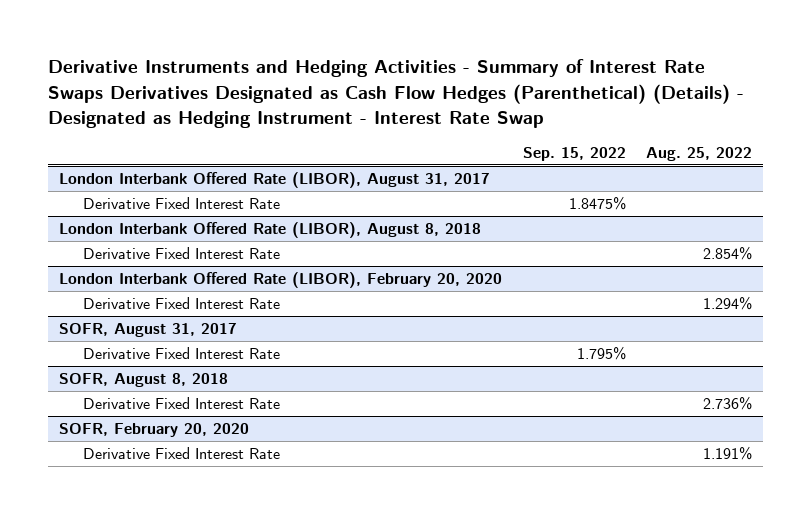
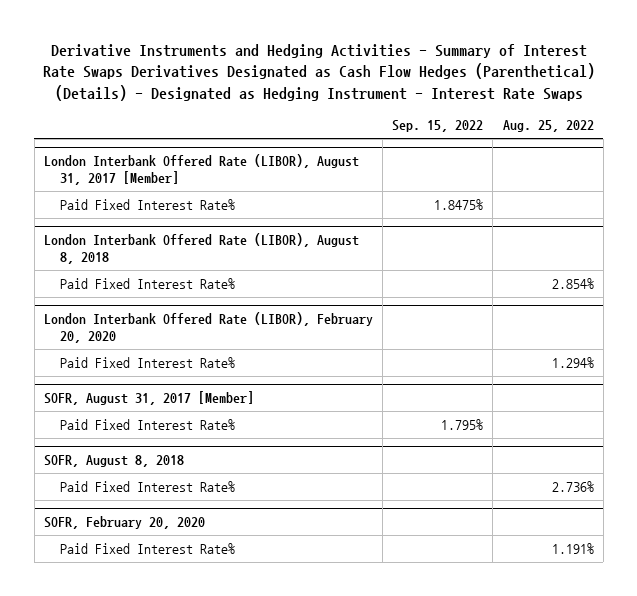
- Derivative Instruments and Hedging Activities - Summary of Interest Rate Swaps Derivatives Designated as Cash Flow Hedges (Parenthetical) (Details) - Designated as Hedging Instrument - Interest Rate Swap
+ Derivative Instruments and Hedging Activities - Summary of Interest Rate Swaps Derivatives Designated as Cash Flow Hedges (Parenthetical) (Details) - Designated as Hedging Instrument - Interest Rate Swaps
- London Interbank Offered Rate (LIBOR), August 31, 2017
- Derivative Fixed Interest Rate | 1.8475% |
+ London Interbank Offered Rate (LIBOR), August 31, 2017 [Member]
+ Paid Fixed Interest Rate% | 1.8475% |
@ London Interbank Offered Rate (LIBOR), August 8, 2018
- Derivative Fixed Interest Rate | | 2.854%
+ Paid Fixed Interest Rate% | | 2.854%
@ London Interbank Offered Rate (LIBOR), February 20, 2020
- Derivative Fixed Interest Rate | | 1.294%
- SOFR, August 31, 2017
- Derivative Fixed Interest Rate | 1.795% |
@ London Interbank Offered Rate (LIBOR), February 20, 2020
+ Paid Fixed Interest Rate% | | 1.294%
+ SOFR, August 31, 2017 [Member]
+ Paid Fixed Interest Rate% | 1.795% |
@ SOFR, August 8, 2018
- Derivative Fixed Interest Rate | | 2.736%
+ Paid Fixed Interest Rate% | | 2.736%
@ SOFR, February 20, 2020
- Derivative Fixed Interest Rate | | 1.191%
+ Paid Fixed Interest Rate% | | 1.191%

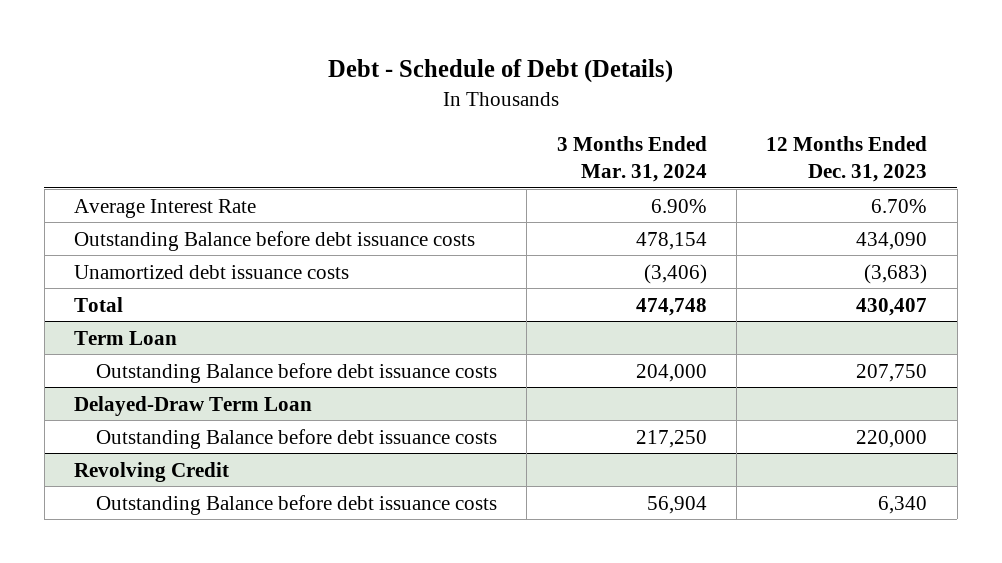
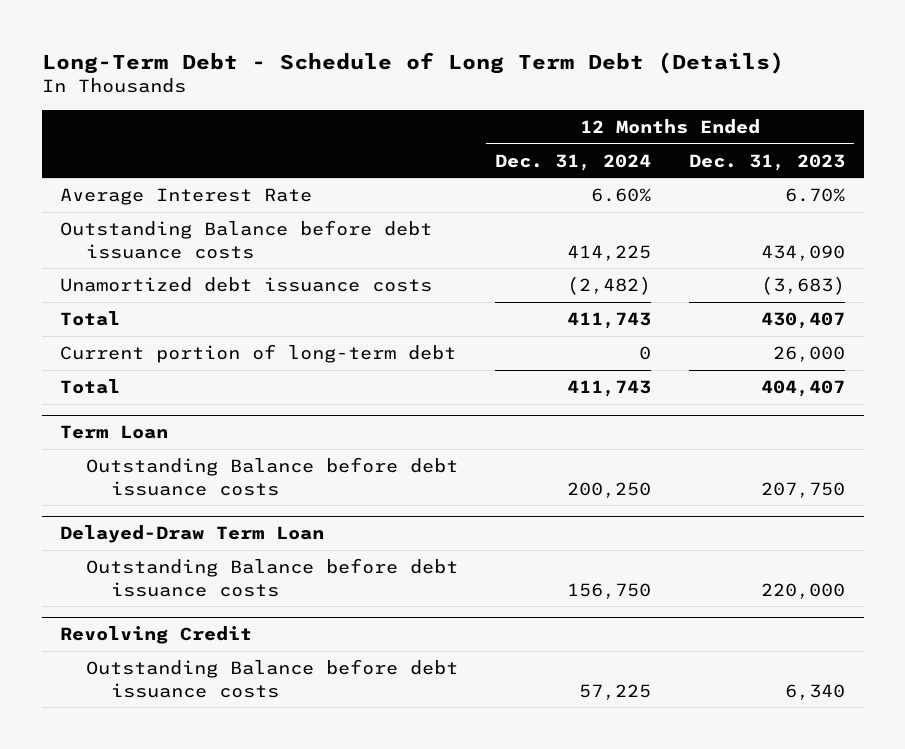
- Debt - Schedule of Debt (Details)
+ Long-Term Debt - Schedule of Long Term Debt (Details)
- | 3 Months Ended Mar. 31, 2024 | 12 Months Ended Dec. 31, 2023
+ | 12 Months Ended Dec. 31, 2024 | 12 Months Ended Dec. 31, 2023
+ Current portion of long-term debt | 0 | 26,000
+ Total | 411,743 | 404,407

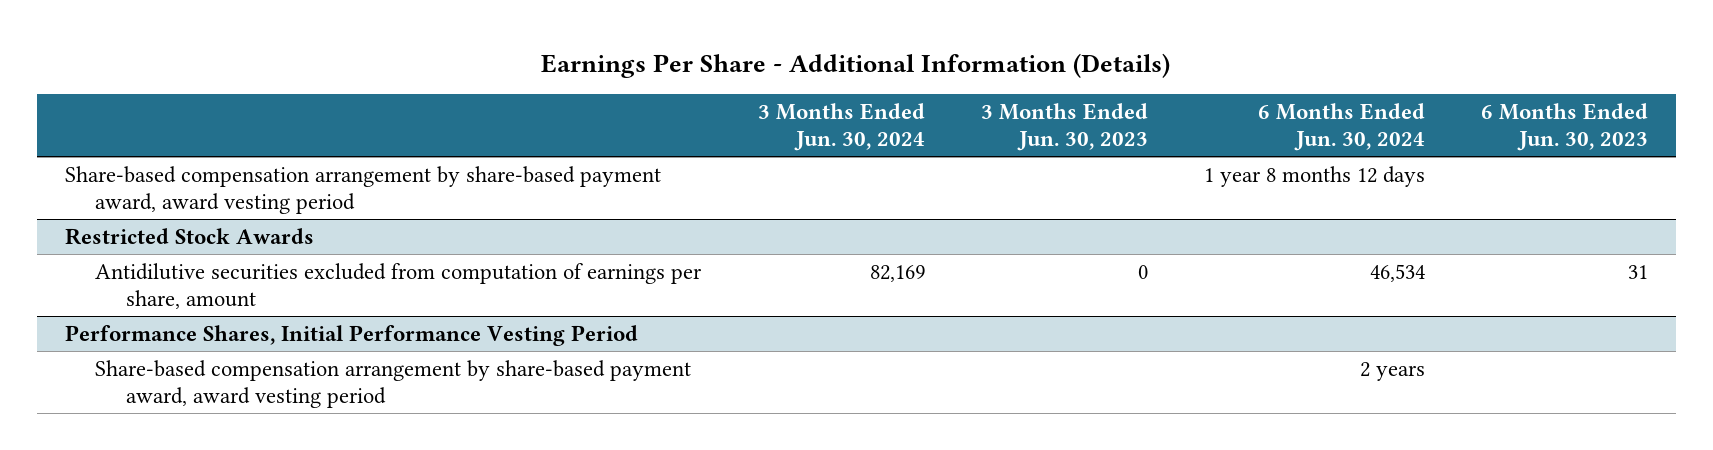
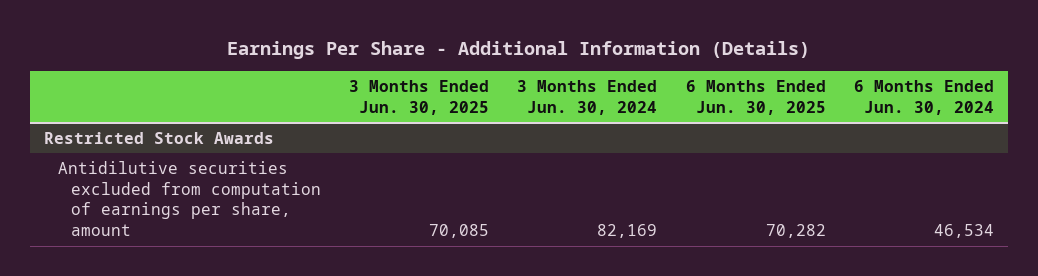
- | 3 Months Ended Jun. 30, 2024 | 3 Months Ended Jun. 30, 2023 | 6 Months Ended Jun. 30, 2024 | 6 Months Ended Jun. 30, 2023
+ | 3 Months Ended Jun. 30, 2025 | 3 Months Ended Jun. 30, 2024 | 6 Months Ended Jun. 30, 2025 | 6 Months Ended Jun. 30, 2024
- Share-based compensation arrangement by share-based payment award, award vesting period | | | 1 year 8 months 12 days |
- Performance Shares, Initial Performance Vesting Period
- Share-based compensation arrangement by share-based payment award, award vesting period | | | 2 years |

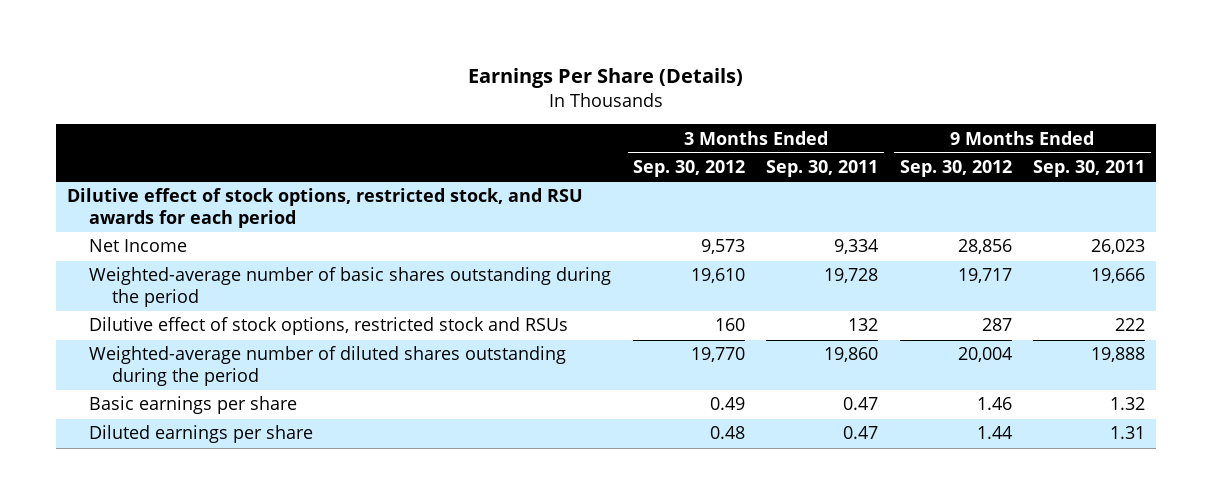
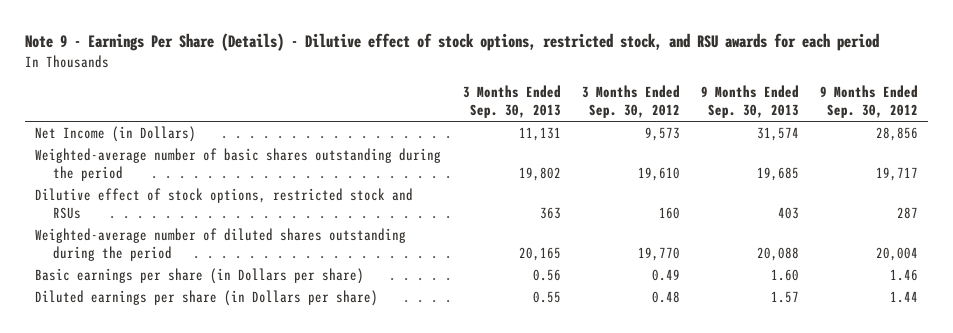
- Earnings Per Share (Details)
+ Note 9 - Earnings Per Share (Details) - Dilutive effect of stock options, restricted stock, and RSU awards for each period
- | 3 Months Ended Sep. 30, 2012 | 3 Months Ended Sep. 30, 2011 | 9 Months Ended Sep. 30, 2012 | 9 Months Ended Sep. 30, 2011
+ | 3 Months Ended Sep. 30, 2013 | 3 Months Ended Sep. 30, 2012 | 9 Months Ended Sep. 30, 2013 | 9 Months Ended Sep. 30, 2012
- Dilutive effect of stock options, restricted stock, and RSU awards for each period
- Net Income | 9,573 | 9,334 | 28,856 | 26,023
+ Net Income (in Dollars) | 11,131 | 9,573 | 31,574 | 28,856
- Basic earnings per share | 0.49 | 0.47 | 1.46 | 1.32
- Diluted earnings per share | 0.48 | 0.47 | 1.44 | 1.31
+ Basic earnings per share (in Dollars per share) | 0.56 | 0.49 | 1.60 | 1.46
+ Diluted earnings per share (in Dollars per share) | 0.55 | 0.48 | 1.57 | 1.44

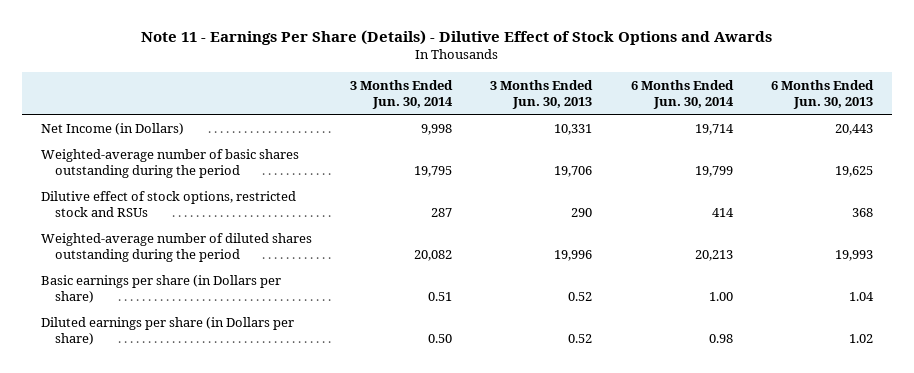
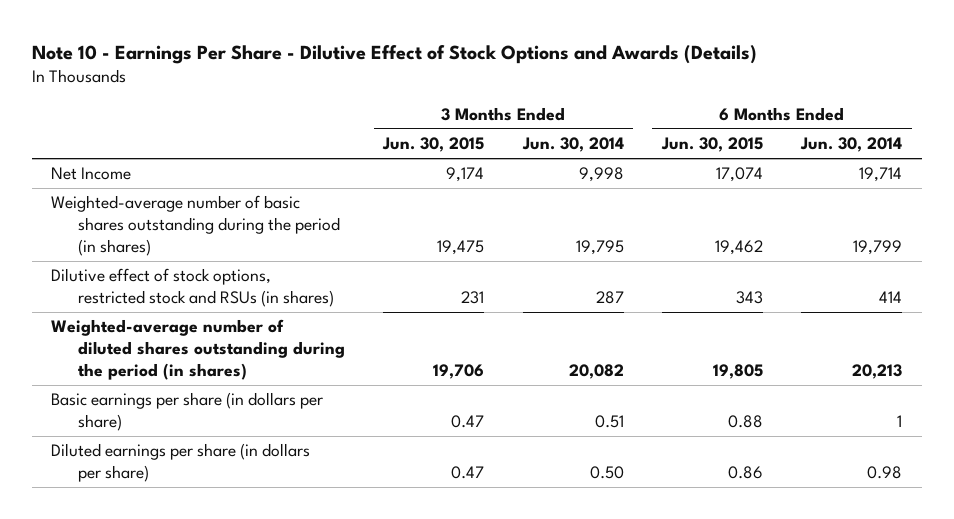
- Note 11 - Earnings Per Share (Details) - Dilutive Effect of Stock Options and Awards
+ Note 10 - Earnings Per Share - Dilutive Effect of Stock Options and Awards (Details)
- | 3 Months Ended Jun. 30, 2014 | 3 Months Ended Jun. 30, 2013 | 6 Months Ended Jun. 30, 2014 | 6 Months Ended Jun. 30, 2013
+ | 3 Months Ended Jun. 30, 2015 | 3 Months Ended Jun. 30, 2014 | 6 Months Ended Jun. 30, 2015 | 6 Months Ended Jun. 30, 2014
- Net Income (in Dollars) | 9,998 | 10,331 | 19,714 | 20,443
- Weighted-average number of basic shares outstanding during the period | 19,795 | 19,706 | 19,799 | 19,625
- Dilutive effect of stock options, restricted stock and RSUs | 287 | 290 | 414 | 368
- Weighted-average number of diluted shares outstanding during the period | 20,082 | 19,996 | 20,213 | 19,993
- Basic earnings per share (in Dollars per share) | 0.51 | 0.52 | 1.00 | 1.04
- Diluted earnings per share (in Dollars per share) | 0.50 | 0.52 | 0.98 | 1.02
+ Net Income | 9,174 | 9,998 | 17,074 | 19,714
+ Weighted-average number of basic shares outstanding during the period (in shares) | 19,475 | 19,795 | 19,462 | 19,799
+ Dilutive effect of stock options, restricted stock and RSUs (in shares) | 231 | 287 | 343 | 414
+ Weighted-average number of diluted shares outstanding during the period (in shares) | 19,706 | 20,082 | 19,805 | 20,213
+ Basic earnings per share (in dollars per share) | 0.47 | 0.51 | 0.88 | 1
+ Diluted earnings per share (in dollars per share) | 0.47 | 0.50 | 0.86 | 0.98

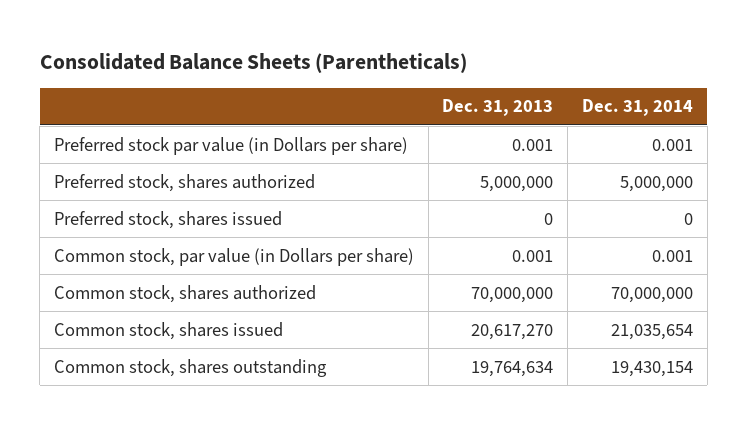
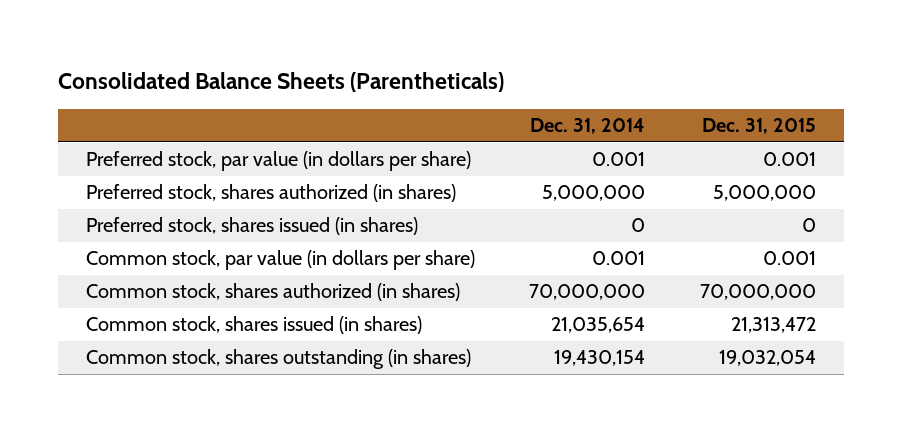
- | Dec. 31, 2013 | Dec. 31, 2014
+ | Dec. 31, 2014 | Dec. 31, 2015
- Preferred stock par value (in Dollars per share) | 0.001 | 0.001
- Preferred stock, shares authorized | 5,000,000 | 5,000,000
- Preferred stock, shares issued | 0 | 0
- Common stock, par value (in Dollars per share) | 0.001 | 0.001
- Common stock, shares authorized | 70,000,000 | 70,000,000
- Common stock, shares issued | 20,617,270 | 21,035,654
- Common stock, shares outstanding | 19,764,634 | 19,430,154
+ Preferred stock, par value (in dollars per share) | 0.001 | 0.001
+ Preferred stock, shares authorized (in shares) | 5,000,000 | 5,000,000
+ Preferred stock, shares issued (in shares) | 0 | 0
+ Common stock, par value (in dollars per share) | 0.001 | 0.001
+ Common stock, shares authorized (in shares) | 70,000,000 | 70,000,000
+ Common stock, shares issued (in shares) | 21,035,654 | 21,313,472
+ Common stock, shares outstanding (in shares) | 19,430,154 | 19,032,054

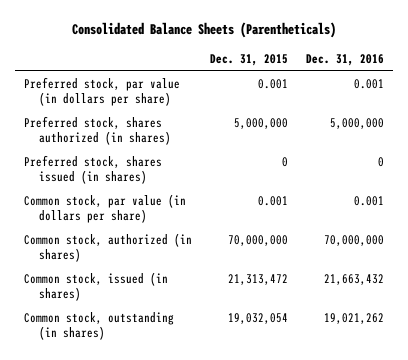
- | Dec. 31, 2014 | Dec. 31, 2015
+ | Dec. 31, 2015 | Dec. 31, 2016
- Common stock, shares authorized (in shares) | 70,000,000 | 70,000,000
- Common stock, shares issued (in shares) | 21,035,654 | 21,313,472
- Common stock, shares outstanding (in shares) | 19,430,154 | 19,032,054
+ Common stock, authorized (in shares) | 70,000,000 | 70,000,000
+ Common stock, issued (in shares) | 21,313,472 | 21,663,432
+ Common stock, outstanding (in shares) | 19,032,054 | 19,021,262

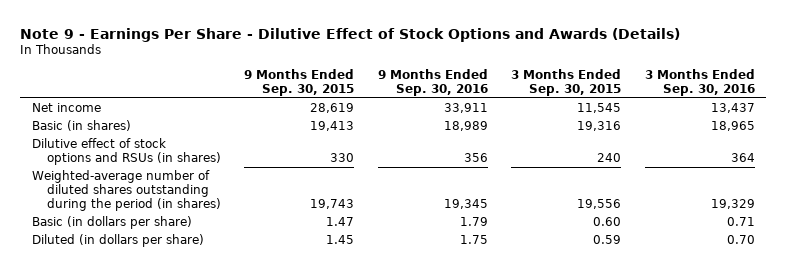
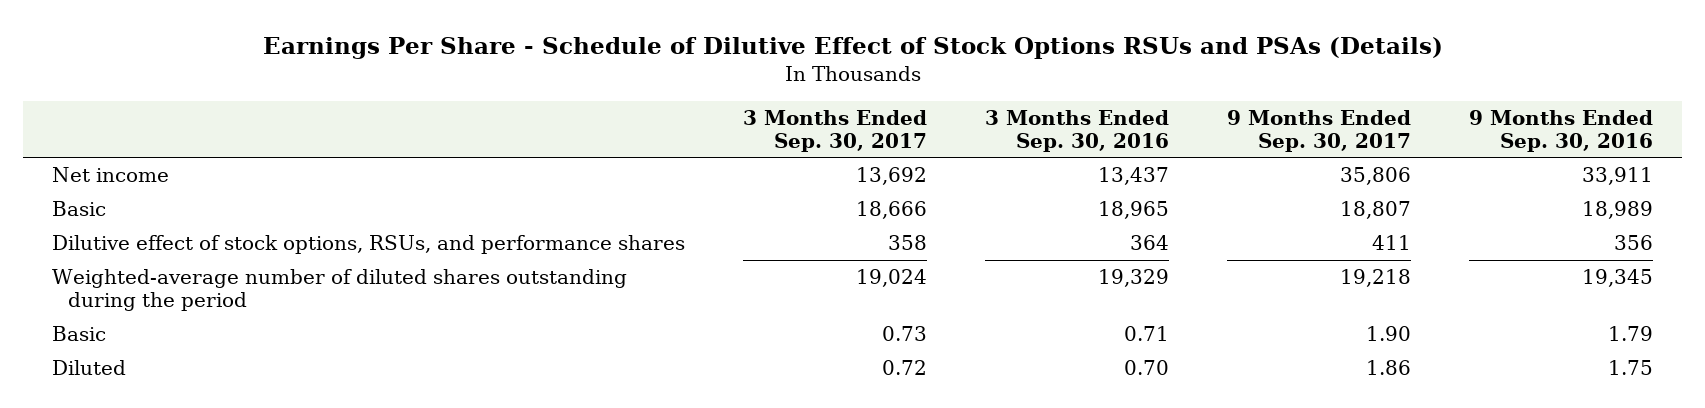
- Note 9 - Earnings Per Share - Dilutive Effect of Stock Options and Awards (Details)
+ Earnings Per Share - Schedule of Dilutive Effect of Stock Options RSUs and PSAs (Details)
- | 9 Months Ended Sep. 30, 2015 | 9 Months Ended Sep. 30, 2016 | 3 Months Ended Sep. 30, 2015 | 3 Months Ended Sep. 30, 2016
+ | 3 Months Ended Sep. 30, 2017 | 3 Months Ended Sep. 30, 2016 | 9 Months Ended Sep. 30, 2017 | 9 Months Ended Sep. 30, 2016
- Basic (in shares) | 19,413 | 18,989 | 19,316 | 18,965
- Dilutive effect of stock options and RSUs (in shares) | 330 | 356 | 240 | 364
- Weighted-average number of diluted shares outstanding during the period (in shares) | 19,743 | 19,345 | 19,556 | 19,329
- Basic (in dollars per share) | 1.47 | 1.79 | 0.60 | 0.71
- Diluted (in dollars per share) | 1.45 | 1.75 | 0.59 | 0.70
+ Basic | 18,666 | 18,965 | 18,807 | 18,989
+ Dilutive effect of stock options, RSUs, and performance shares | 358 | 364 | 411 | 356
+ Weighted-average number of diluted shares outstanding during the period | 19,024 | 19,329 | 19,218 | 19,345
+ Basic | 0.73 | 0.71 | 1.90 | 1.79
+ Diluted | 0.72 | 0.70 | 1.86 | 1.75

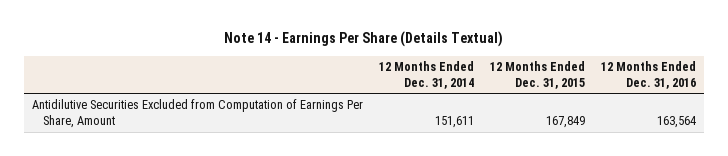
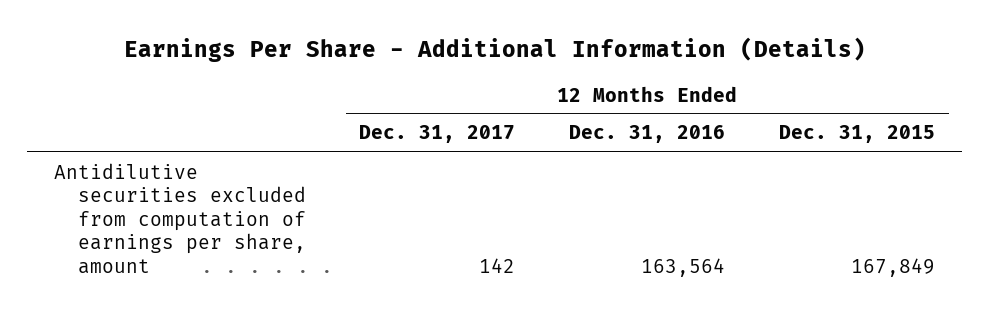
- Note 14 - Earnings Per Share (Details Textual)
+ Earnings Per Share - Additional Information (Details)
- | 12 Months Ended Dec. 31, 2014 | 12 Months Ended Dec. 31, 2015 | 12 Months Ended Dec. 31, 2016
+ | 12 Months Ended Dec. 31, 2017 | 12 Months Ended Dec. 31, 2016 | 12 Months Ended Dec. 31, 2015
- Antidilutive Securities Excluded from Computation of Earnings Per Share, Amount | 151,611 | 167,849 | 163,564
+ Antidilutive securities excluded from computation of earnings per share, amount | 142 | 163,564 | 167,849

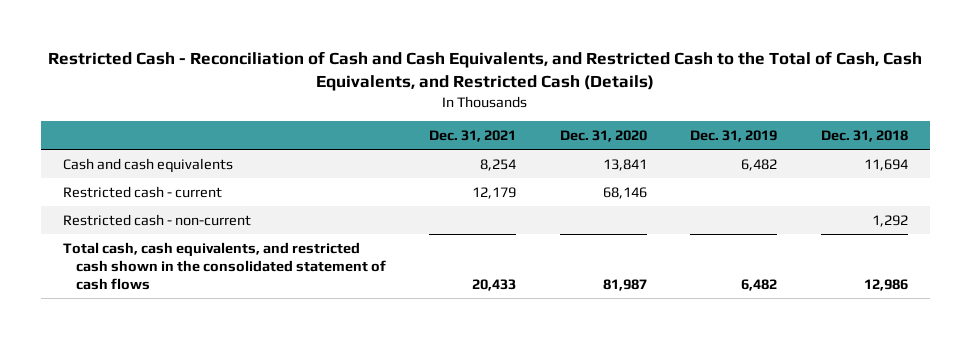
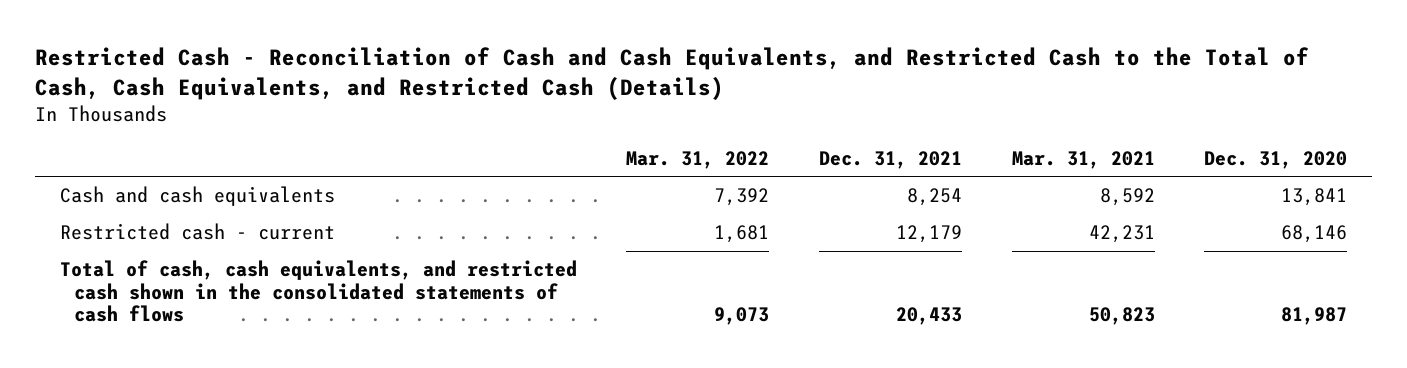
- | Dec. 31, 2021 | Dec. 31, 2020 | Dec. 31, 2019 | Dec. 31, 2018
+ | Mar. 31, 2022 | Dec. 31, 2021 | Mar. 31, 2021 | Dec. 31, 2020
- Restricted cash - non-current | | | | 1,292
- Total cash, cash equivalents, and restricted cash shown in the consolidated statement of cash flows | 20,433 | 81,987 | 6,482 | 12,986
+ Total of cash, cash equivalents, and restricted cash shown in the consolidated statements of cash flows | 9,073 | 20,433 | 50,823 | 81,987

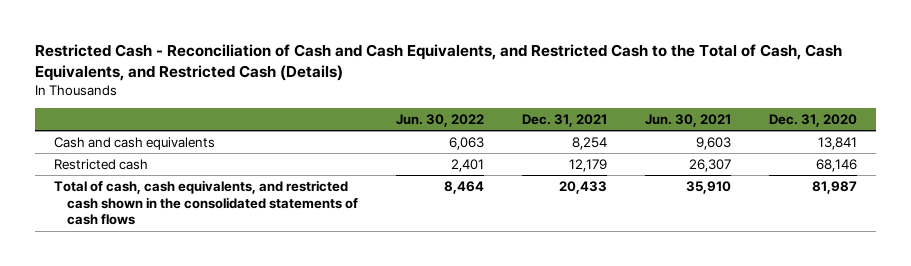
- | Mar. 31, 2022 | Dec. 31, 2021 | Mar. 31, 2021 | Dec. 31, 2020
+ | Jun. 30, 2022 | Dec. 31, 2021 | Jun. 30, 2021 | Dec. 31, 2020
- Restricted cash - current | 1,681 | 12,179 | 42,231 | 68,146
+ Restricted cash | 2,401 | 12,179 | 26,307 | 68,146

